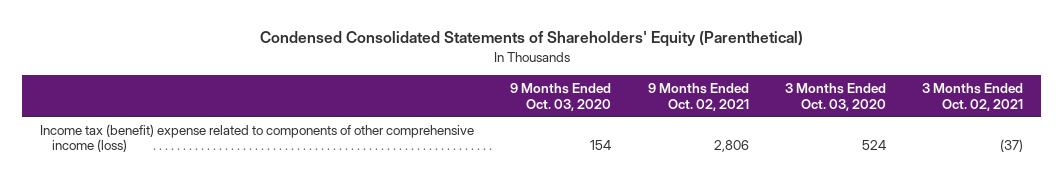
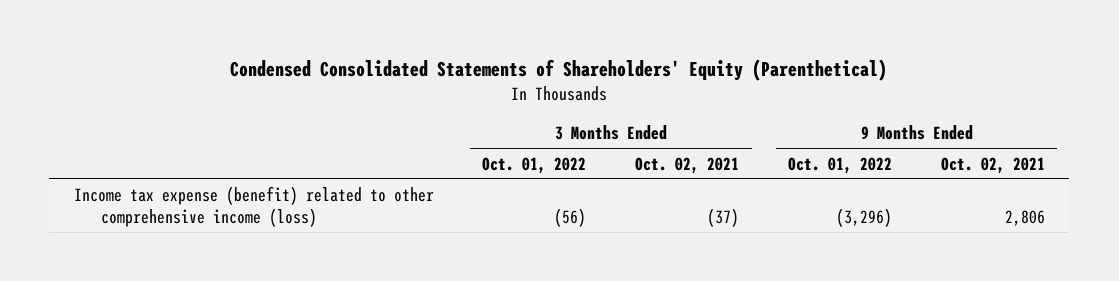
- | 9 Months Ended Oct. 03, 2020 | 9 Months Ended Oct. 02, 2021 | 3 Months Ended Oct. 03, 2020 | 3 Months Ended Oct. 02, 2021
+ | 3 Months Ended Oct. 01, 2022 | 3 Months Ended Oct. 02, 2021 | 9 Months Ended Oct. 01, 2022 | 9 Months Ended Oct. 02, 2021
- Income tax (benefit) expense related to components of other comprehensive income (loss) | 154 | 2,806 | 524 | (37)
+ Income tax expense (benefit) related to other comprehensive income (loss) | (56) | (37) | (3,296) | 2,806

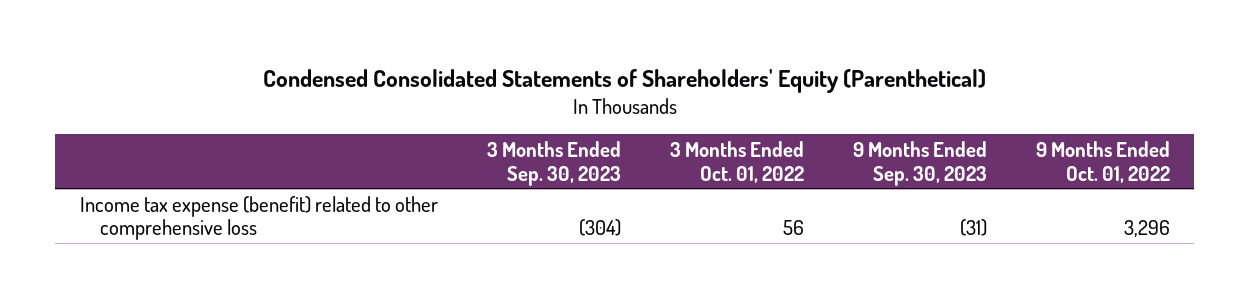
- | 3 Months Ended Oct. 01, 2022 | 3 Months Ended Oct. 02, 2021 | 9 Months Ended Oct. 01, 2022 | 9 Months Ended Oct. 02, 2021
+ | 3 Months Ended Sep. 30, 2023 | 3 Months Ended Oct. 01, 2022 | 9 Months Ended Sep. 30, 2023 | 9 Months Ended Oct. 01, 2022
- Income tax expense (benefit) related to other comprehensive income (loss) | (56) | (37) | (3,296) | 2,806
+ Income tax expense (benefit) related to other comprehensive loss | (304) | 56 | (31) | 3,296

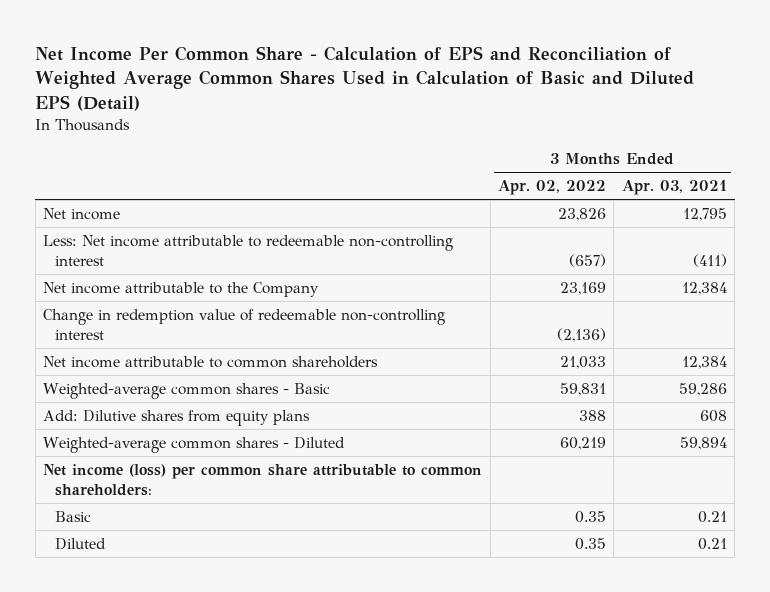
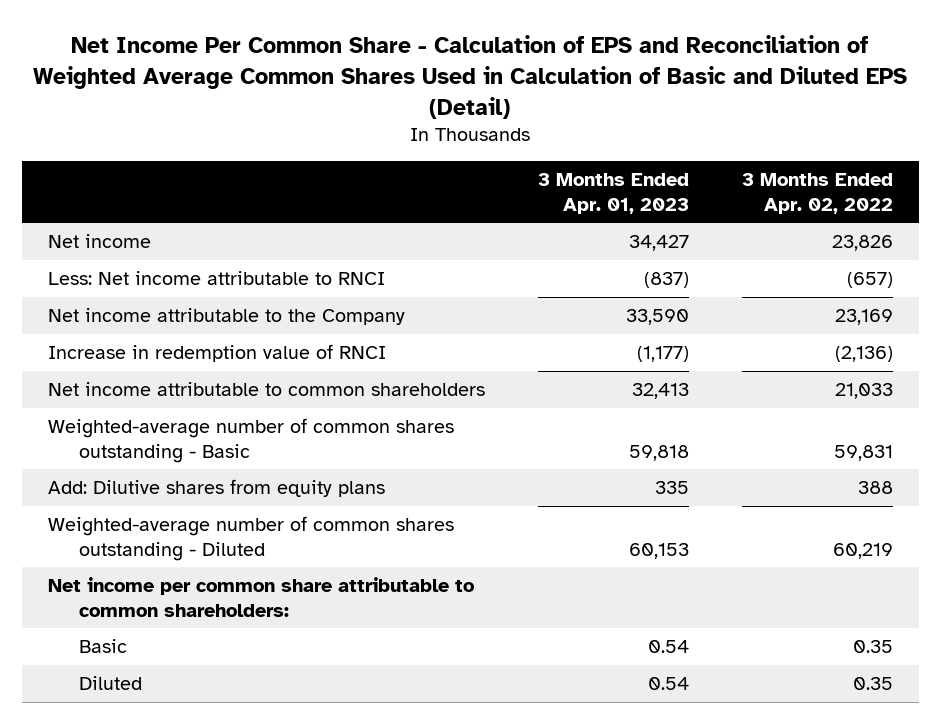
- | 3 Months Ended Apr. 02, 2022 | 3 Months Ended Apr. 03, 2021
+ | 3 Months Ended Apr. 01, 2023 | 3 Months Ended Apr. 02, 2022
- Less: Net income attributable to redeemable non-controlling interest | (657) | (411)
+ Less: Net income attributable to RNCI | (837) | (657)
- Change in redemption value of redeemable non-controlling interest | (2,136) |
+ Increase in redemption value of RNCI | (1,177) | (2,136)
- Weighted-average common shares - Basic | 59,831 | 59,286
+ Weighted-average number of common shares outstanding - Basic | 59,818 | 59,831
- Weighted-average common shares - Diluted | 60,219 | 59,894
- Net income (loss) per common share attributable to common shareholders:
+ Weighted-average number of common shares outstanding - Diluted | 60,153 | 60,219
+ Net income per common share attributable to common shareholders:

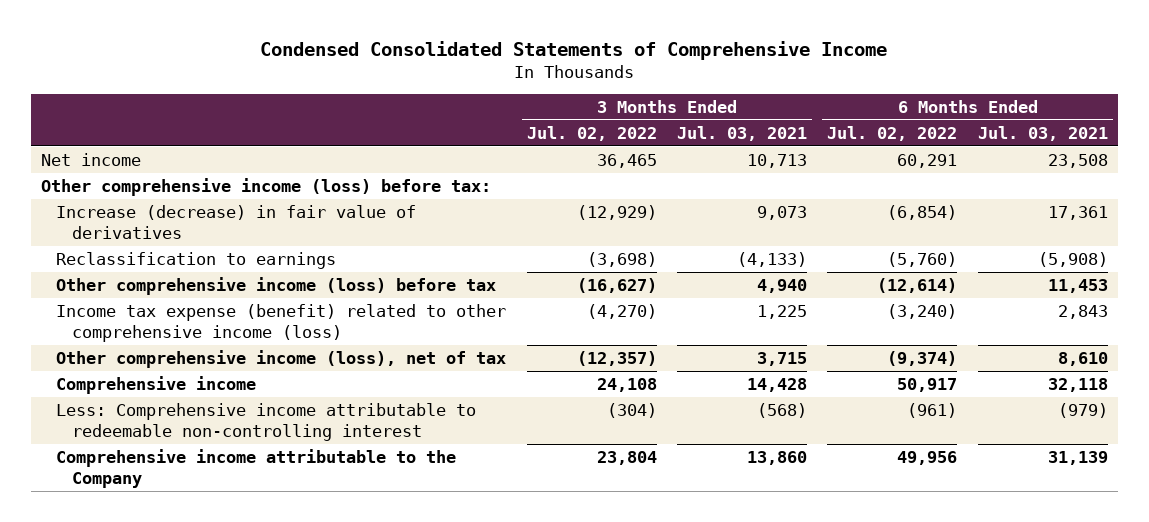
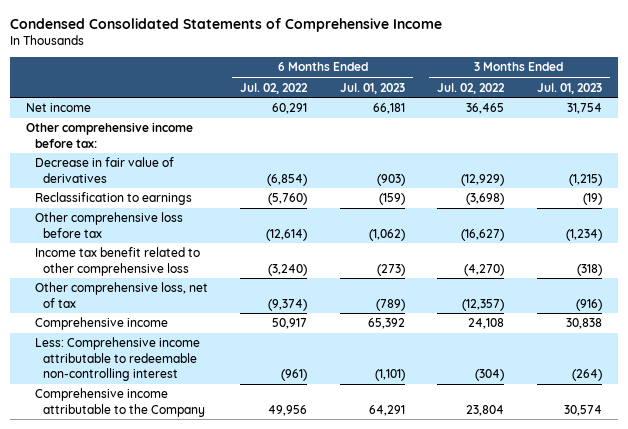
- | 3 Months Ended Jul. 02, 2022 | 3 Months Ended Jul. 03, 2021 | 6 Months Ended Jul. 02, 2022 | 6 Months Ended Jul. 03, 2021
+ | 6 Months Ended Jul. 02, 2022 | 6 Months Ended Jul. 01, 2023 | 3 Months Ended Jul. 02, 2022 | 3 Months Ended Jul. 01, 2023
- Other comprehensive income (loss) before tax:
- Increase (decrease) in fair value of derivatives | (12,929) | 9,073 | (6,854) | 17,361
+ Other comprehensive income before tax:
+ Decrease in fair value of derivatives | (6,854) | (903) | (12,929) | (1,215)
- Other comprehensive income (loss) before tax | (16,627) | 4,940 | (12,614) | 11,453
- Income tax expense (benefit) related to other comprehensive income (loss) | (4,270) | 1,225 | (3,240) | 2,843
- Other comprehensive income (loss), net of tax | (12,357) | 3,715 | (9,374) | 8,610
+ Other comprehensive loss before tax | (12,614) | (1,062) | (16,627) | (1,234)
+ Income tax benefit related to other comprehensive loss | (3,240) | (273) | (4,270) | (318)
+ Other comprehensive loss, net of tax | (9,374) | (789) | (12,357) | (916)

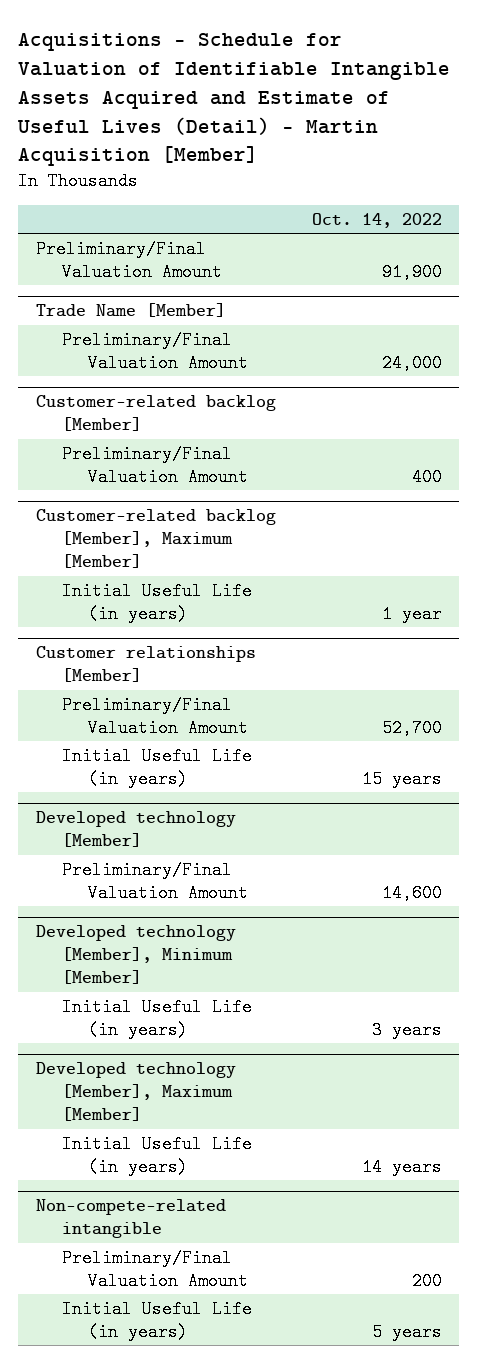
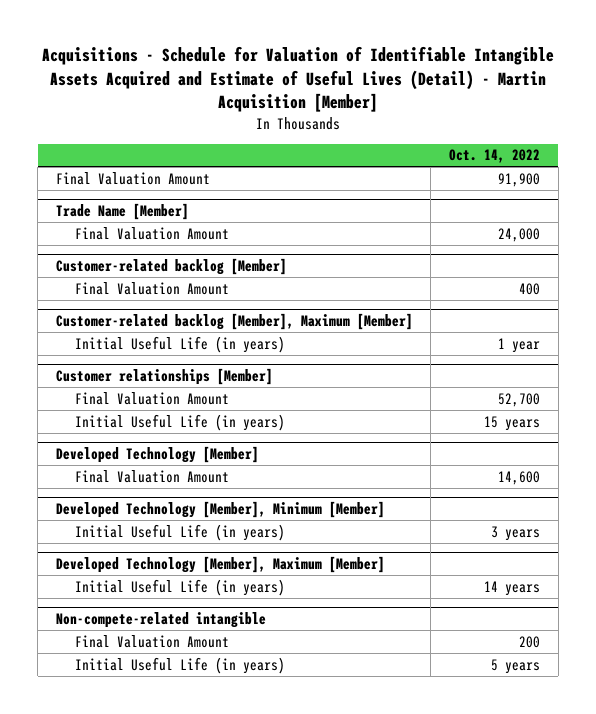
- Preliminary/Final Valuation Amount | 91,900
+ Final Valuation Amount | 91,900
@ Trade Name [Member]
- Preliminary/Final Valuation Amount | 24,000
+ Final Valuation Amount | 24,000
@ Customer-related backlog [Member]
- Preliminary/Final Valuation Amount | 400
+ Final Valuation Amount | 400
@ Customer relationships [Member]
- Preliminary/Final Valuation Amount | 52,700
+ Final Valuation Amount | 52,700
- Developed technology [Member]
- Preliminary/Final Valuation Amount | 14,600
- Developed technology [Member], Minimum [Member]
+ Developed Technology [Member]
+ Final Valuation Amount | 14,600
+ Developed Technology [Member], Minimum [Member]
- Developed technology [Member], Maximum [Member]
+ Developed Technology [Member], Maximum [Member]
@ Non-compete-related intangible
- Preliminary/Final Valuation Amount | 200
+ Final Valuation Amount | 200

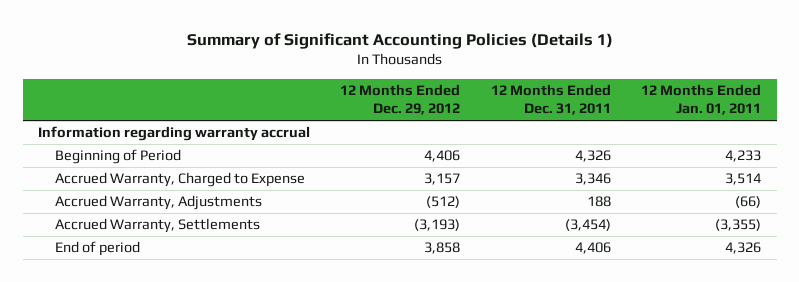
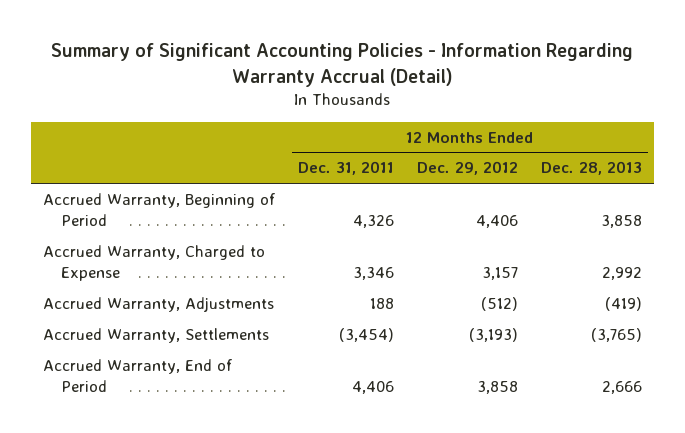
- Summary of Significant Accounting Policies (Details 1)
+ Summary of Significant Accounting Policies - Information Regarding Warranty Accrual (Detail)
- | 12 Months Ended Dec. 29, 2012 | 12 Months Ended Dec. 31, 2011 | 12 Months Ended Jan. 01, 2011
+ | 12 Months Ended Dec. 31, 2011 | 12 Months Ended Dec. 29, 2012 | 12 Months Ended Dec. 28, 2013
- Information regarding warranty accrual
- Beginning of Period | 4,406 | 4,326 | 4,233
+ Accrued Warranty, Beginning of Period | 4,326 | 4,406 | 3,858
- End of period | 3,858 | 4,406 | 4,326
+ Accrued Warranty, End of Period | 4,406 | 3,858 | 2,666

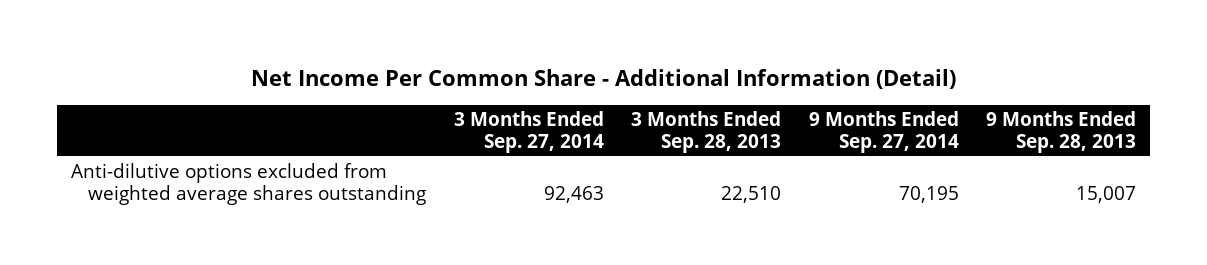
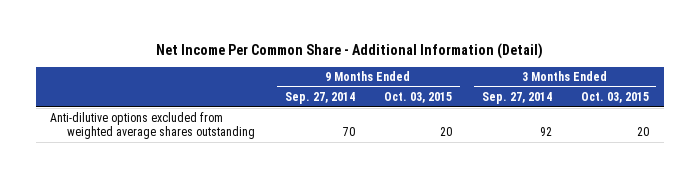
- | 3 Months Ended Sep. 27, 2014 | 3 Months Ended Sep. 28, 2013 | 9 Months Ended Sep. 27, 2014 | 9 Months Ended Sep. 28, 2013
+ | 9 Months Ended Sep. 27, 2014 | 9 Months Ended Oct. 03, 2015 | 3 Months Ended Sep. 27, 2014 | 3 Months Ended Oct. 03, 2015
- Anti-dilutive options excluded from weighted average shares outstanding | 92,463 | 22,510 | 70,195 | 15,007
+ Anti-dilutive options excluded from weighted average shares outstanding | 70 | 20 | 92 | 20

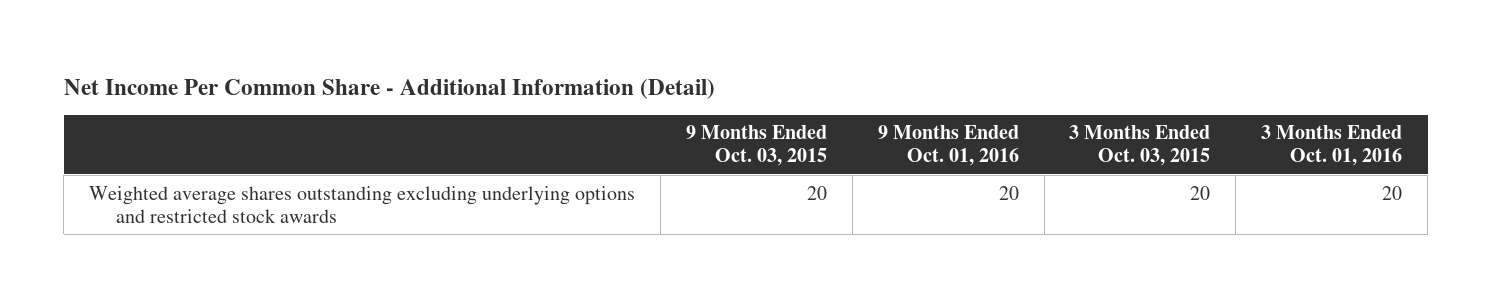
- | 9 Months Ended Sep. 27, 2014 | 9 Months Ended Oct. 03, 2015 | 3 Months Ended Sep. 27, 2014 | 3 Months Ended Oct. 03, 2015
+ | 9 Months Ended Oct. 03, 2015 | 9 Months Ended Oct. 01, 2016 | 3 Months Ended Oct. 03, 2015 | 3 Months Ended Oct. 01, 2016
- Anti-dilutive options excluded from weighted average shares outstanding | 70 | 20 | 92 | 20
+ Weighted average shares outstanding excluding underlying options and restricted stock awards | 20 | 20 | 20 | 20

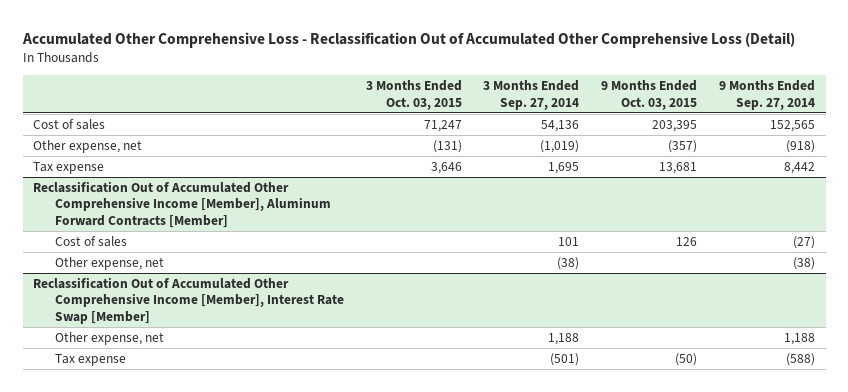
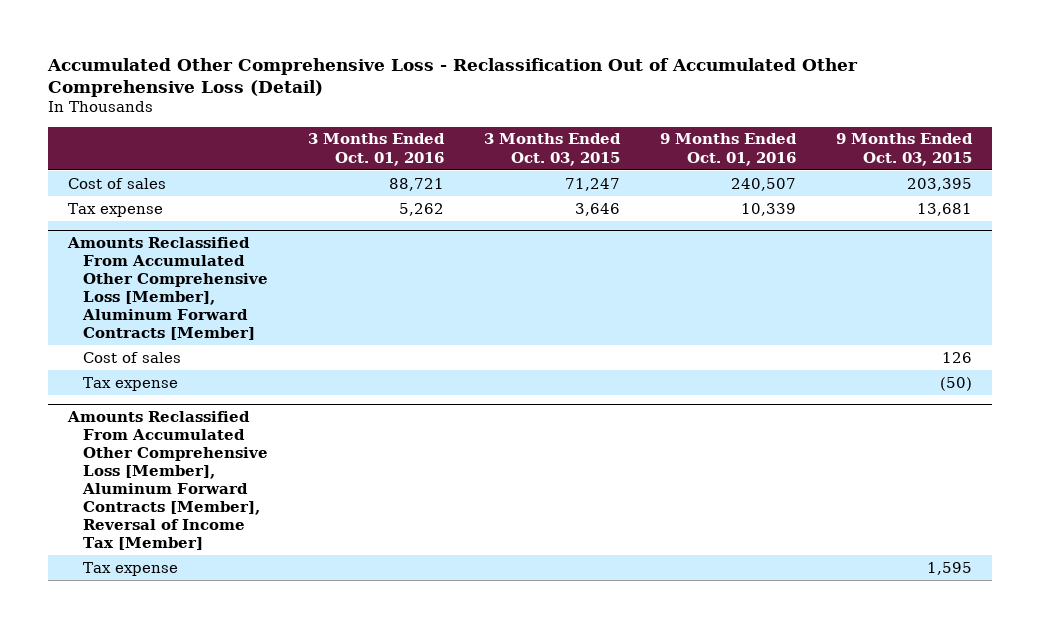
- | 3 Months Ended Oct. 03, 2015 | 3 Months Ended Sep. 27, 2014 | 9 Months Ended Oct. 03, 2015 | 9 Months Ended Sep. 27, 2014
+ | 3 Months Ended Oct. 01, 2016 | 3 Months Ended Oct. 03, 2015 | 9 Months Ended Oct. 01, 2016 | 9 Months Ended Oct. 03, 2015
- Other expense, net | (131) | (1,019) | (357) | (918)
- Reclassification Out of Accumulated Other Comprehensive Income [Member], Aluminum Forward Contracts [Member]
+ Amounts Reclassified From Accumulated Other Comprehensive Loss [Member], Aluminum Forward Contracts [Member]
- Other expense, net | | (38) | | (38)
- Reclassification Out of Accumulated Other Comprehensive Income [Member], Interest Rate Swap [Member]
- Other expense, net | | 1,188 | | 1,188
+ Amounts Reclassified From Accumulated Other Comprehensive Loss [Member], Aluminum Forward Contracts [Member], Reversal of Income Tax [Member]
+ Tax expense | | | | 1,595

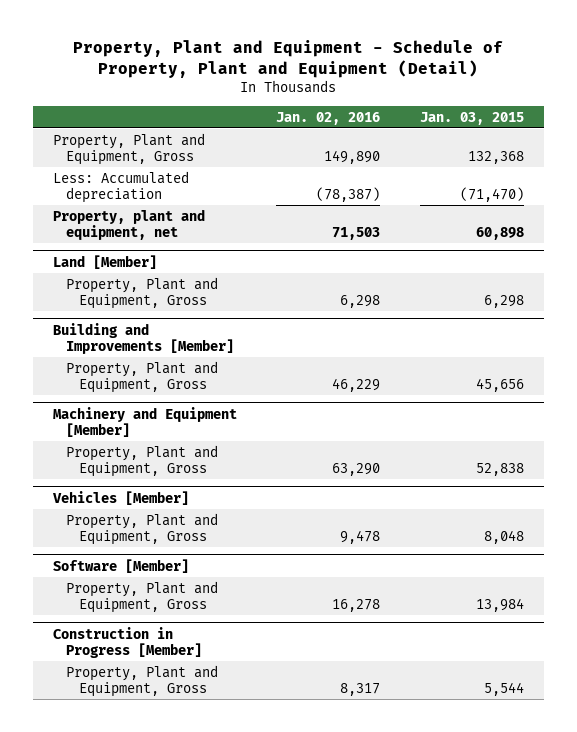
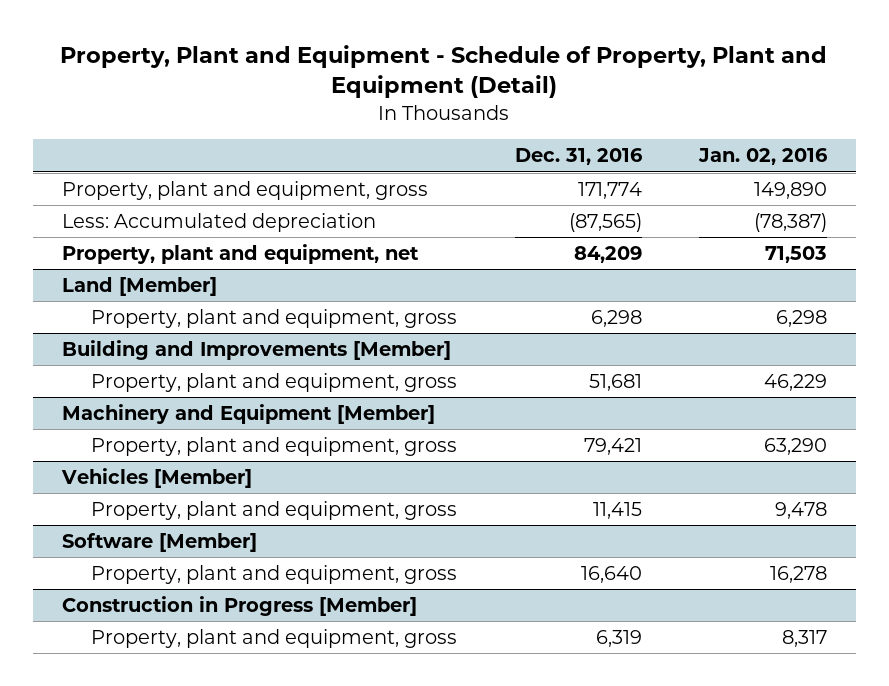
- | Jan. 02, 2016 | Jan. 03, 2015
+ | Dec. 31, 2016 | Jan. 02, 2016
- Property, Plant and Equipment, Gross | 149,890 | 132,368
+ Property, plant and equipment, gross | 171,774 | 149,890
@ Land [Member]
- Property, Plant and Equipment, Gross | 6,298 | 6,298
+ Property, plant and equipment, gross | 6,298 | 6,298
@ Building and Improvements [Member]
- Property, Plant and Equipment, Gross | 46,229 | 45,656
+ Property, plant and equipment, gross | 51,681 | 46,229
@ Machinery and Equipment [Member]
- Property, Plant and Equipment, Gross | 63,290 | 52,838
+ Property, plant and equipment, gross | 79,421 | 63,290
@ Vehicles [Member]
- Property, Plant and Equipment, Gross | 9,478 | 8,048
+ Property, plant and equipment, gross | 11,415 | 9,478
@ Software [Member]
- Property, Plant and Equipment, Gross | 16,278 | 13,984
+ Property, plant and equipment, gross | 16,640 | 16,278
@ Construction in Progress [Member]
- Property, Plant and Equipment, Gross | 8,317 | 5,544
+ Property, plant and equipment, gross | 6,319 | 8,317

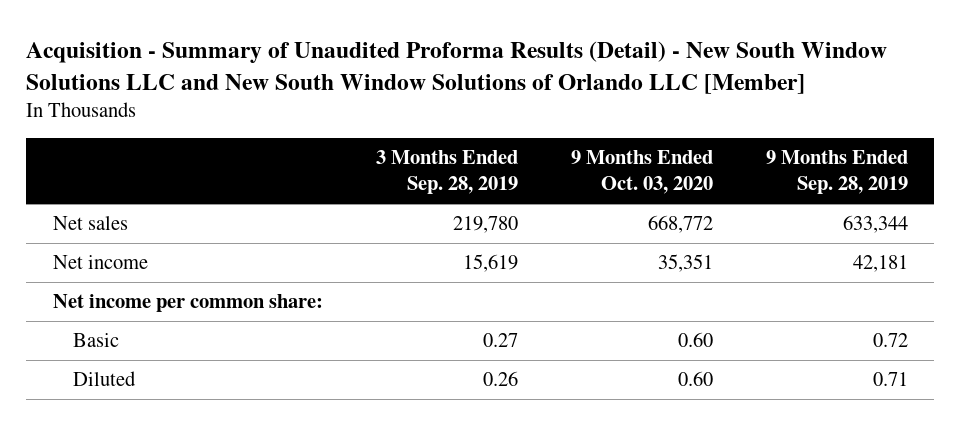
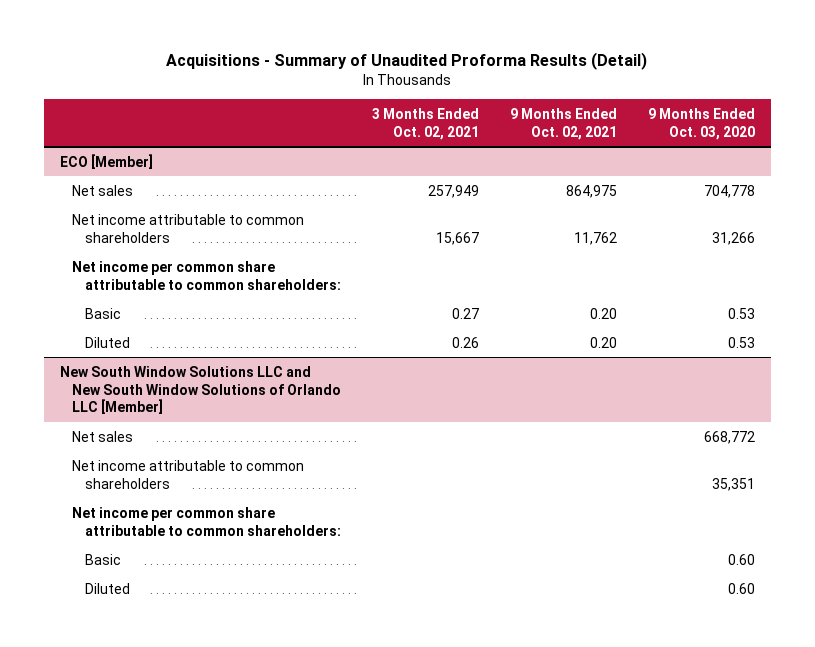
- Acquisition - Summary of Unaudited Proforma Results (Detail) - New South Window Solutions LLC and New South Window Solutions of Orlando LLC [Member]
+ Acquisitions - Summary of Unaudited Proforma Results (Detail)
- | 3 Months Ended Sep. 28, 2019 | 9 Months Ended Oct. 03, 2020 | 9 Months Ended Sep. 28, 2019
+ | 3 Months Ended Oct. 02, 2021 | 9 Months Ended Oct. 02, 2021 | 9 Months Ended Oct. 03, 2020
+ ECO [Member]
+ Net sales | 257,949 | 864,975 | 704,778
+ Net income attributable to common shareholders | 15,667 | 11,762 | 31,266
+ Net income per common share attributable to common shareholders:
+ Basic | 0.27 | 0.20 | 0.53
+ Diluted | 0.26 | 0.20 | 0.53
+ New South Window Solutions LLC and New South Window Solutions of Orlando LLC [Member]
- Net income | 15,619 | 35,351 | 42,181
- Net income per common share:
+ Net income attributable to common shareholders | | | 35,351
+ Net income per common share attributable to common shareholders:

